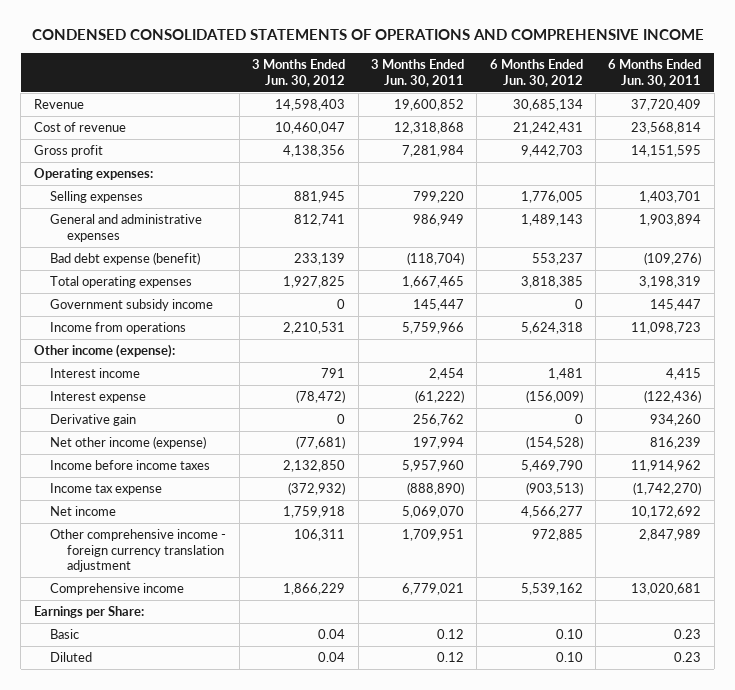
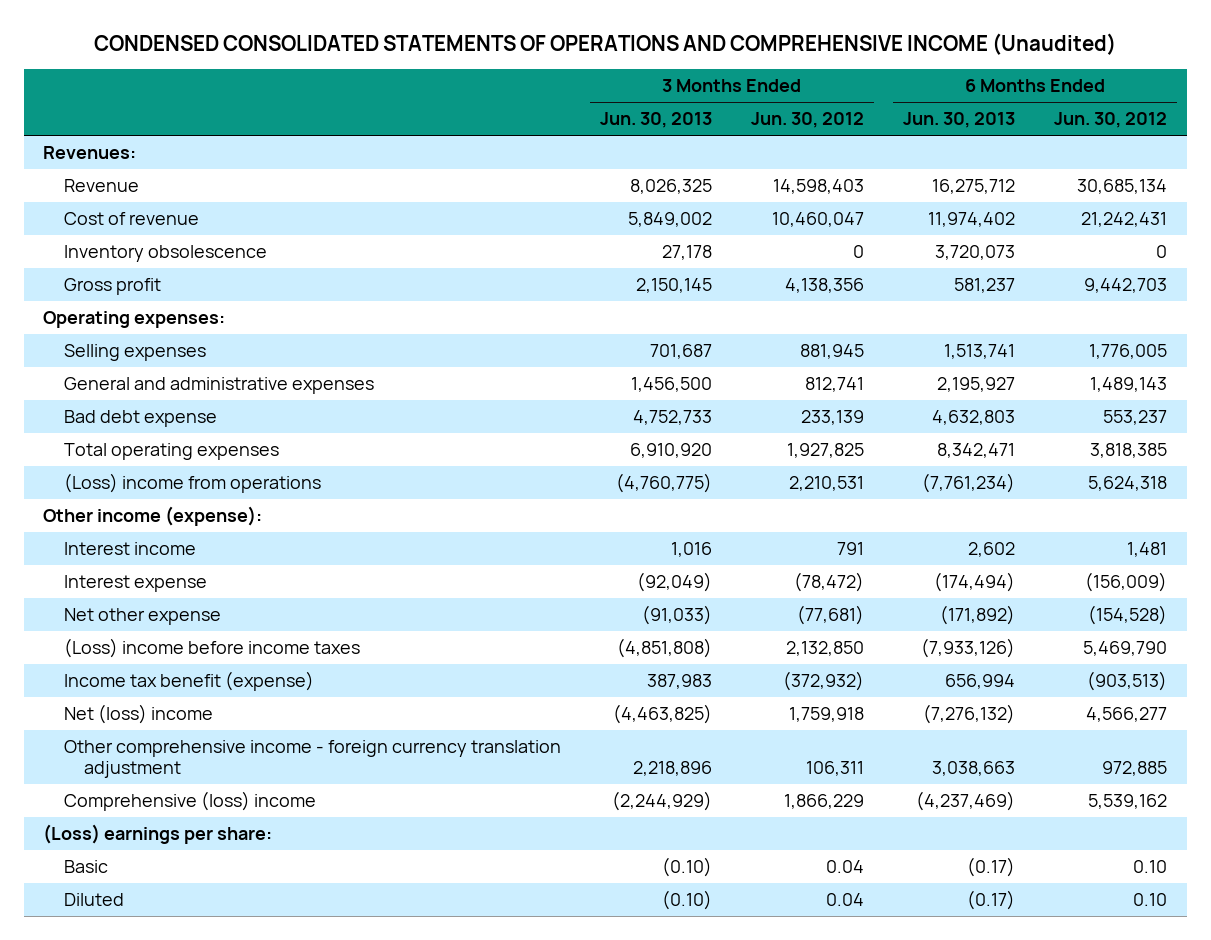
- CONDENSED CONSOLIDATED STATEMENTS OF OPERATIONS AND COMPREHENSIVE INCOME
+ CONDENSED CONSOLIDATED STATEMENTS OF OPERATIONS AND COMPREHENSIVE INCOME (Unaudited)
- | 3 Months Ended Jun. 30, 2012 | 3 Months Ended Jun. 30, 2011 | 6 Months Ended Jun. 30, 2012 | 6 Months Ended Jun. 30, 2011
+ | 3 Months Ended Jun. 30, 2013 | 3 Months Ended Jun. 30, 2012 | 6 Months Ended Jun. 30, 2013 | 6 Months Ended Jun. 30, 2012
+ Revenues:
+ Inventory obsolescence | 27,178 | 0 | 3,720,073 | 0
- Bad debt expense (benefit) | 233,139 | (118,704) | 553,237 | (109,276)
+ Bad debt expense | 4,752,733 | 233,139 | 4,632,803 | 553,237
- Government subsidy income | 0 | 145,447 | 0 | 145,447
- Income from operations | 2,210,531 | 5,759,966 | 5,624,318 | 11,098,723
+ (Loss) income from operations | (4,760,775) | 2,210,531 | (7,761,234) | 5,624,318
- Derivative gain | 0 | 256,762 | 0 | 934,260
- Net other income (expense) | (77,681) | 197,994 | (154,528) | 816,239
- Income before income taxes | 2,132,850 | 5,957,960 | 5,469,790 | 11,914,962
- Income tax expense | (372,932) | (888,890) | (903,513) | (1,742,270)
- Net income | 1,759,918 | 5,069,070 | 4,566,277 | 10,172,692
+ Net other expense | (91,033) | (77,681) | (171,892) | (154,528)
+ (Loss) income before income taxes | (4,851,808) | 2,132,850 | (7,933,126) | 5,469,790
+ Income tax benefit (expense) | 387,983 | (372,932) | 656,994 | (903,513)
+ Net (loss) income | (4,463,825) | 1,759,918 | (7,276,132) | 4,566,277
- Comprehensive income | 1,866,229 | 6,779,021 | 5,539,162 | 13,020,681
- Earnings per Share:
+ Comprehensive (loss) income | (2,244,929) | 1,866,229 | (4,237,469) | 5,539,162
+ (Loss) earnings per share:

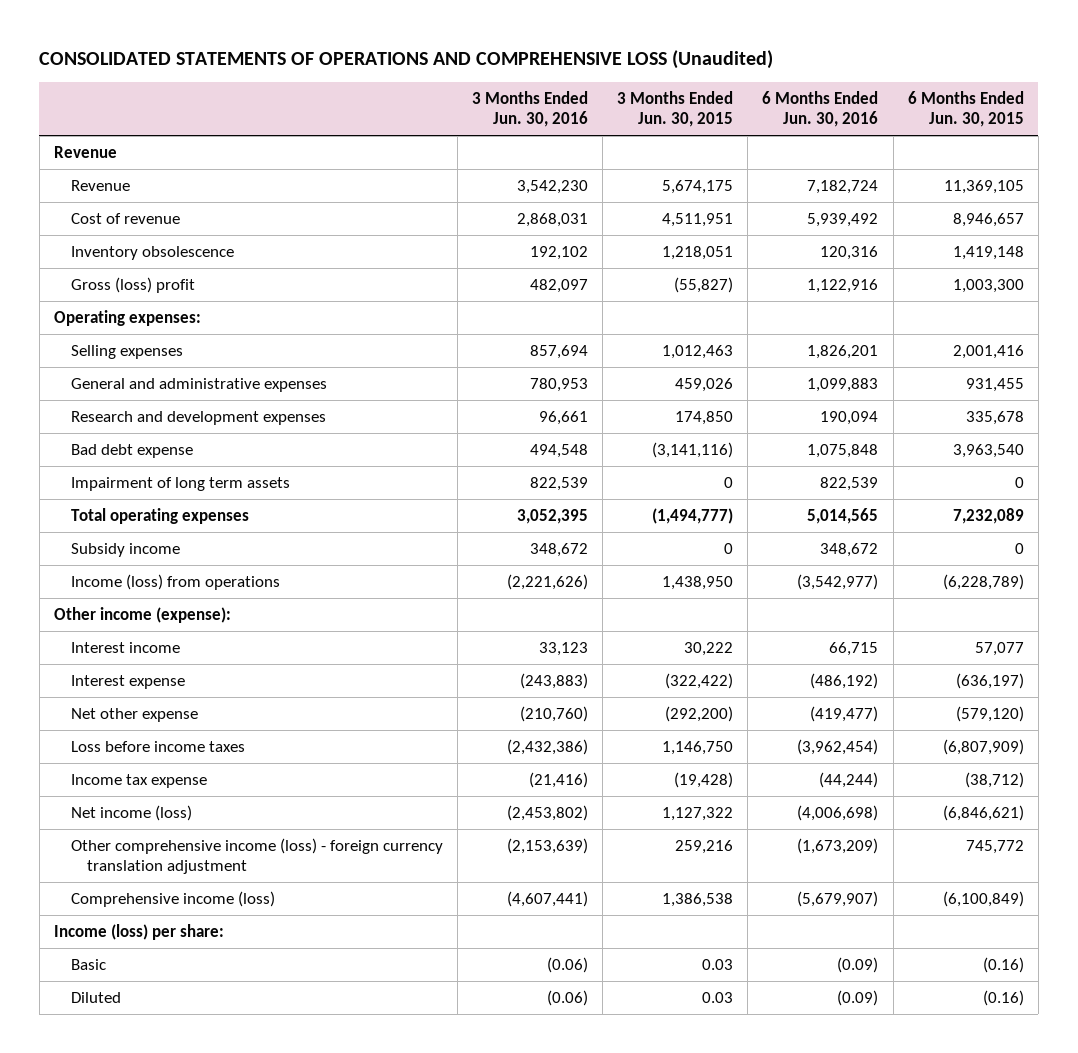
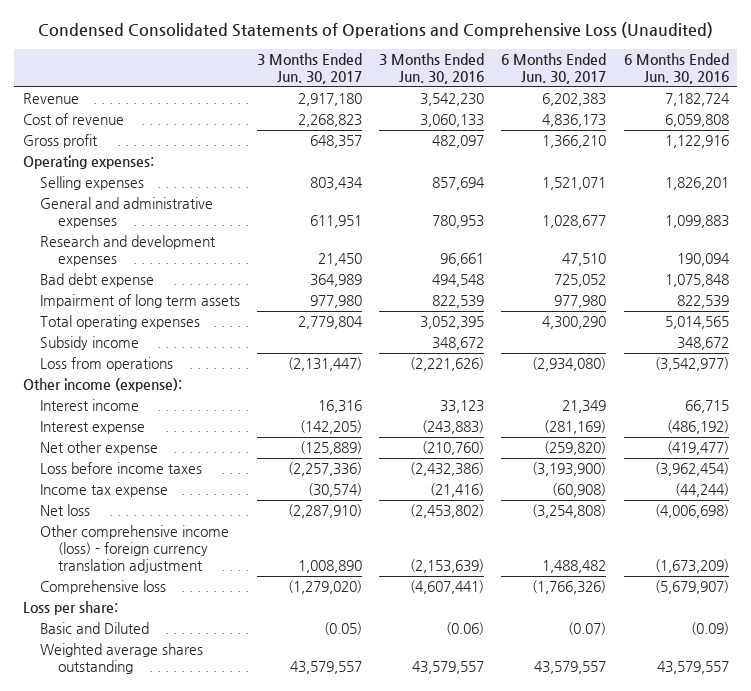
- CONSOLIDATED STATEMENTS OF OPERATIONS AND COMPREHENSIVE LOSS (Unaudited)
+ Condensed Consolidated Statements of Operations and Comprehensive Loss (Unaudited)
- | 3 Months Ended Jun. 30, 2016 | 3 Months Ended Jun. 30, 2015 | 6 Months Ended Jun. 30, 2016 | 6 Months Ended Jun. 30, 2015
+ | 3 Months Ended Jun. 30, 2017 | 3 Months Ended Jun. 30, 2016 | 6 Months Ended Jun. 30, 2017 | 6 Months Ended Jun. 30, 2016
- Revenue
- Cost of revenue | 2,868,031 | 4,511,951 | 5,939,492 | 8,946,657
- Inventory obsolescence | 192,102 | 1,218,051 | 120,316 | 1,419,148
- Gross (loss) profit | 482,097 | (55,827) | 1,122,916 | 1,003,300
+ Cost of revenue | 2,268,823 | 3,060,133 | 4,836,173 | 6,059,808
+ Gross profit | 648,357 | 482,097 | 1,366,210 | 1,122,916
- Income (loss) from operations | (2,221,626) | 1,438,950 | (3,542,977) | (6,228,789)
+ Loss from operations | (2,131,447) | (2,221,626) | (2,934,080) | (3,542,977)
- Net income (loss) | (2,453,802) | 1,127,322 | (4,006,698) | (6,846,621)
+ Net loss | (2,287,910) | (2,453,802) | (3,254,808) | (4,006,698)
- Comprehensive income (loss) | (4,607,441) | 1,386,538 | (5,679,907) | (6,100,849)
- Income (loss) per share:
- Basic | (0.06) | 0.03 | (0.09) | (0.16)
- Diluted | (0.06) | 0.03 | (0.09) | (0.16)
+ Comprehensive loss | (1,279,020) | (4,607,441) | (1,766,326) | (5,679,907)
+ Loss per share:
+ Basic and Diluted | (0.05) | (0.06) | (0.07) | (0.09)
+ Weighted average shares outstanding | 43,579,557 | 43,579,557 | 43,579,557 | 43,579,557

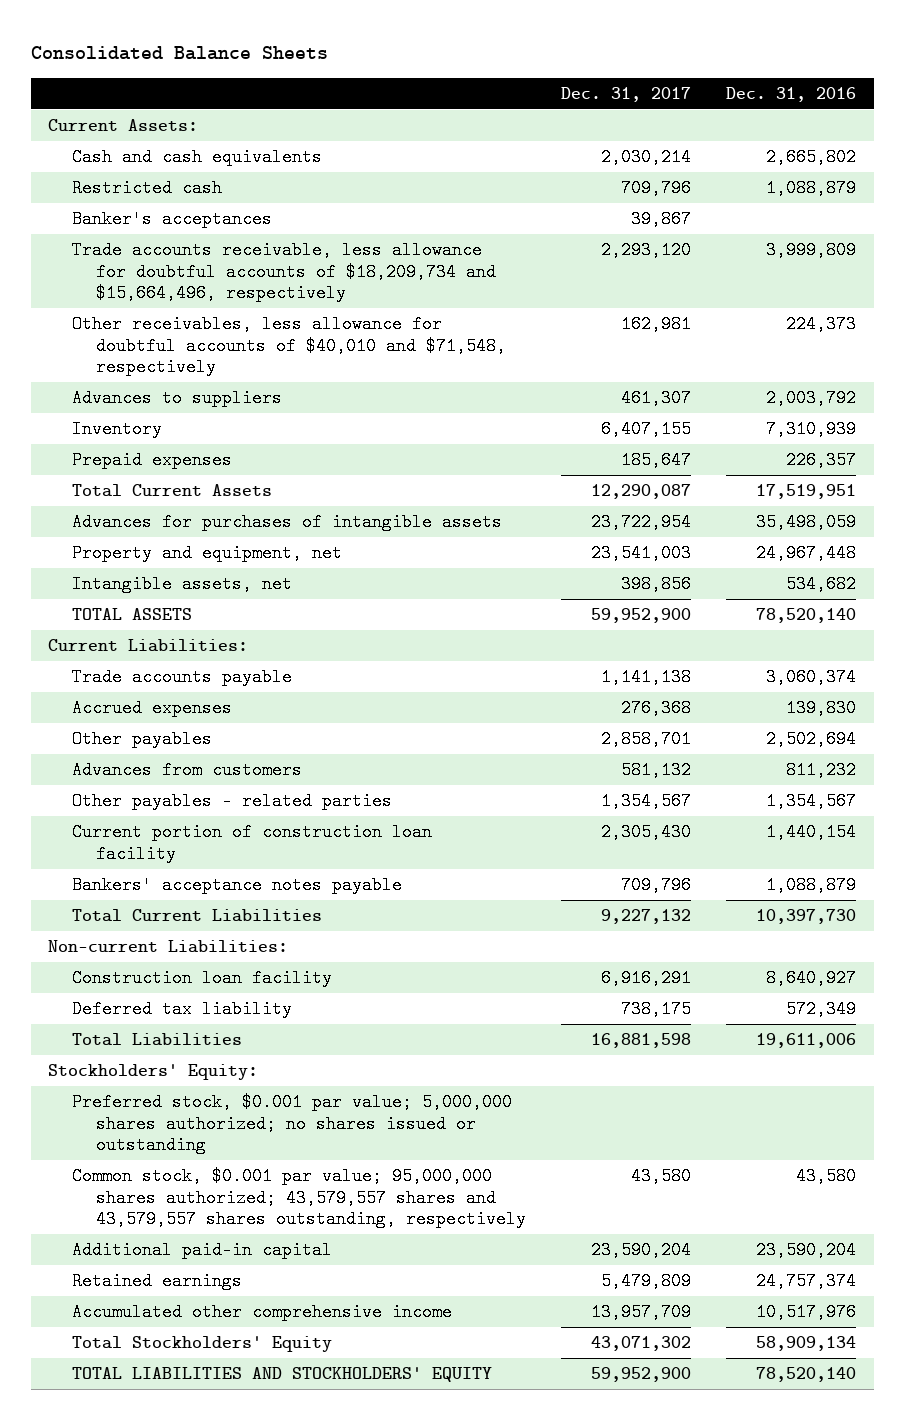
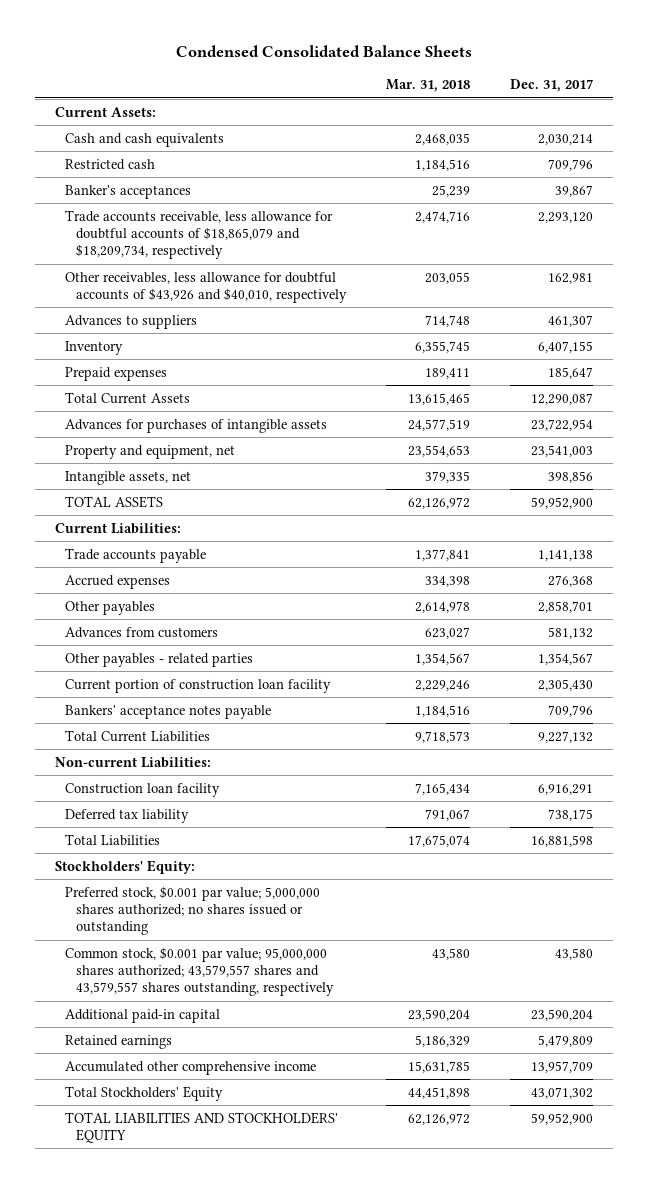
- Consolidated Balance Sheets
+ Condensed Consolidated Balance Sheets
- | Dec. 31, 2017 | Dec. 31, 2016
+ | Mar. 31, 2018 | Dec. 31, 2017
- Trade accounts receivable, less allowance for doubtful accounts of $18,209,734 and $15,664,496, respectively | 2,293,120 | 3,999,809
- Other receivables, less allowance for doubtful accounts of $40,010 and $71,548, respectively | 162,981 | 224,373
+ Trade accounts receivable, less allowance for doubtful accounts of $18,865,079 and $18,209,734, respectively | 2,474,716 | 2,293,120
+ Other receivables, less allowance for doubtful accounts of $43,926 and $40,010, respectively | 203,055 | 162,981

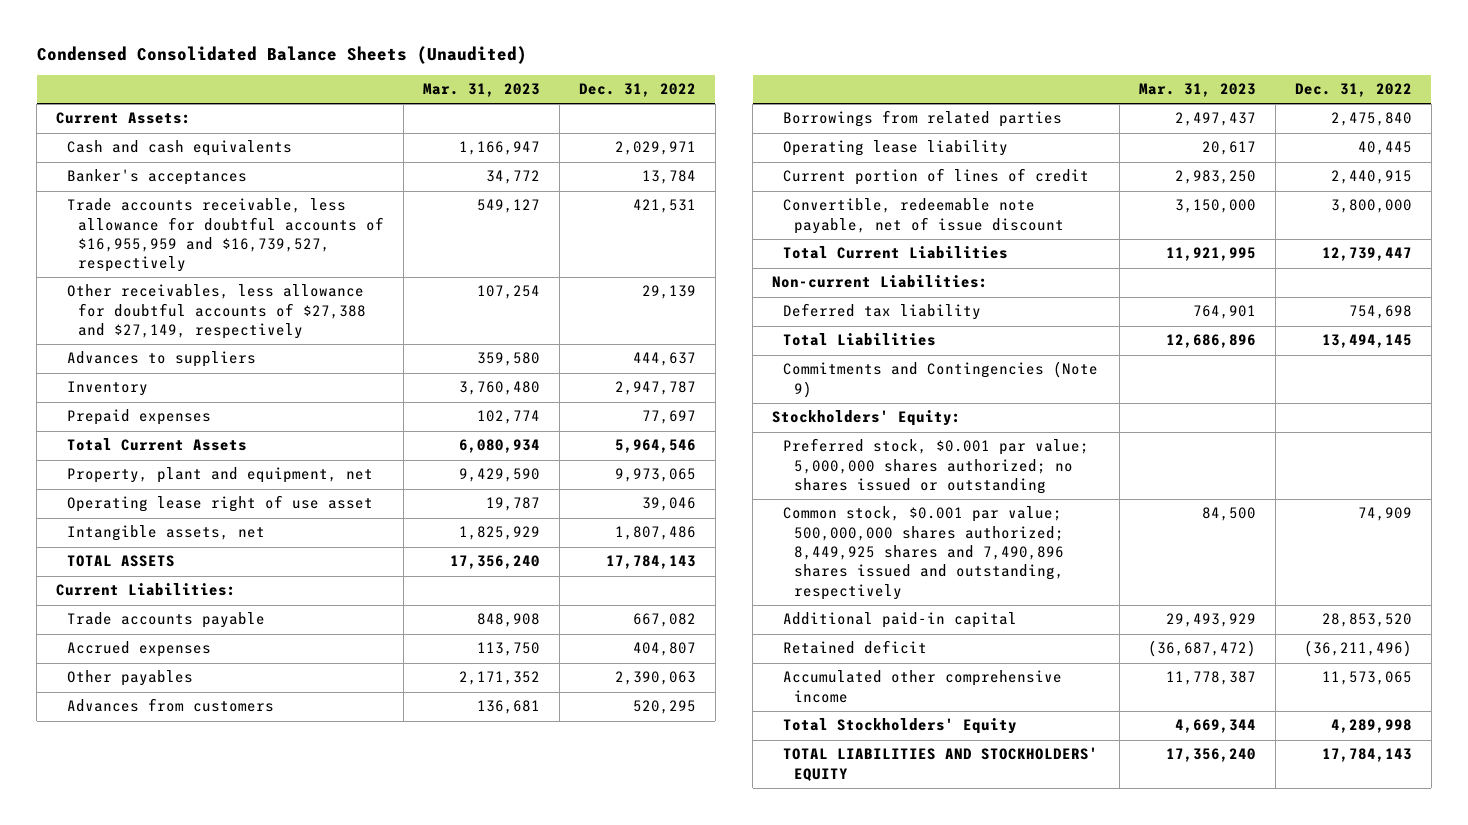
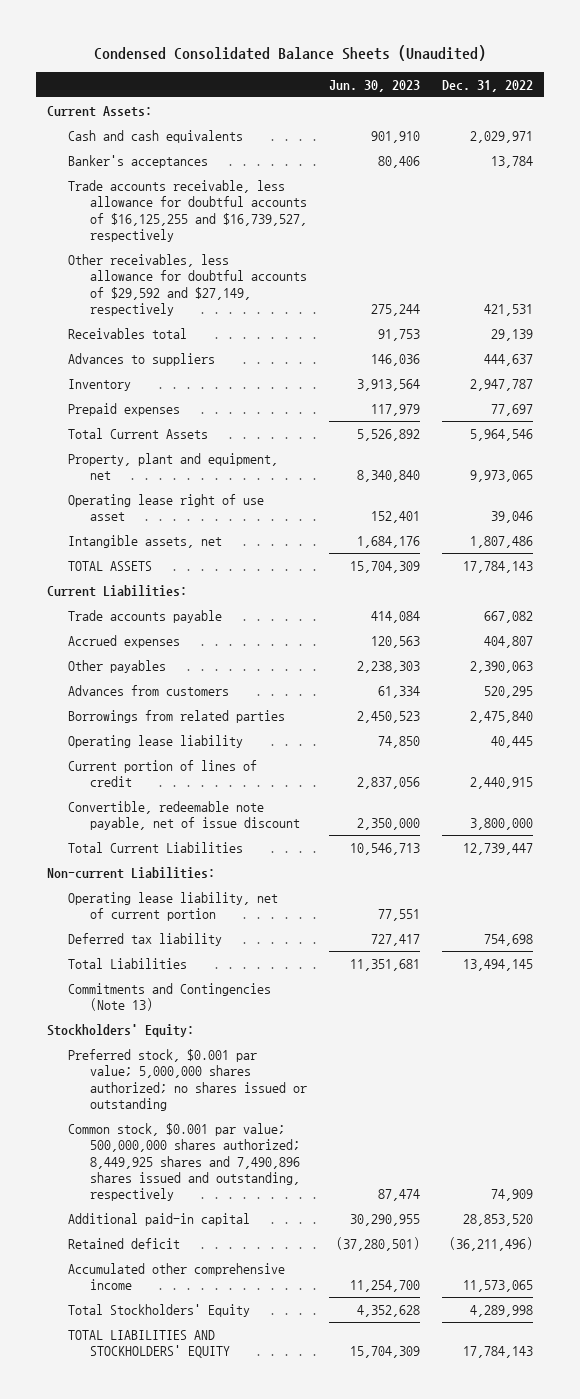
- | Mar. 31, 2023 | Dec. 31, 2022
+ | Jun. 30, 2023 | Dec. 31, 2022
- Trade accounts receivable, less allowance for doubtful accounts of $16,955,959 and $16,739,527, respectively | 549,127 | 421,531
- Other receivables, less allowance for doubtful accounts of $27,388 and $27,149, respectively | 107,254 | 29,139
+ Trade accounts receivable, less allowance for doubtful accounts of $16,125,255 and $16,739,527, respectively
+ Other receivables, less allowance for doubtful accounts of $29,592 and $27,149, respectively | 275,244 | 421,531
+ Receivables total | 91,753 | 29,139
+ Operating lease liability, net of current portion | 77,551 |
- Commitments and Contingencies (Note 9)
+ Commitments and Contingencies (Note 13)

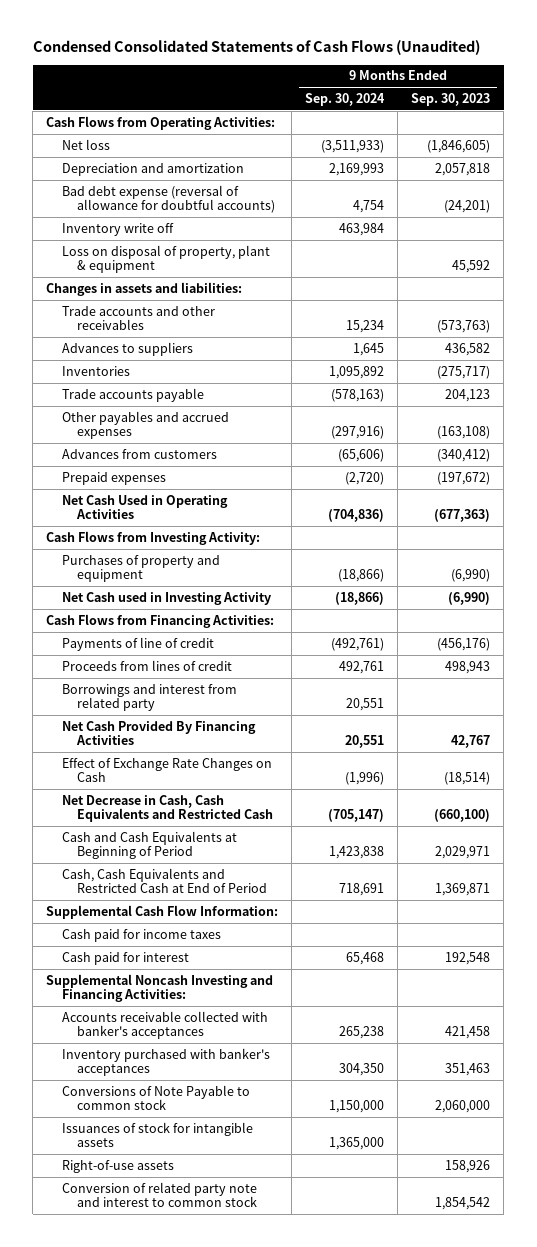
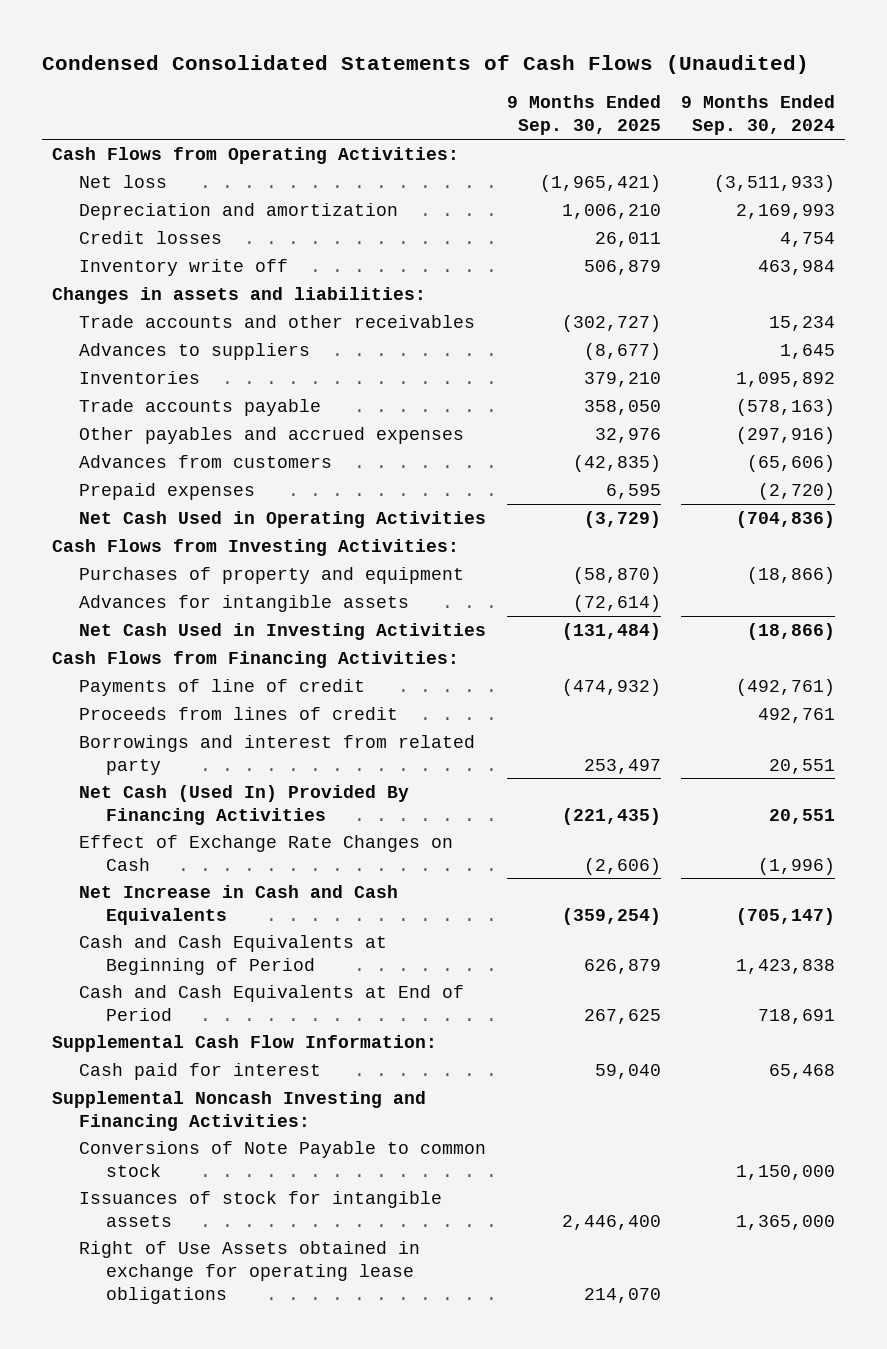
- | 9 Months Ended Sep. 30, 2024 | 9 Months Ended Sep. 30, 2023
+ | 9 Months Ended Sep. 30, 2025 | 9 Months Ended Sep. 30, 2024
- Bad debt expense (reversal of allowance for doubtful accounts) | 4,754 | (24,201)
+ Credit losses | 26,011 | 4,754
- Loss on disposal of property, plant & equipment | | 45,592
- Cash Flows from Investing Activity:
+ Cash Flows from Investing Activities:
- Net Cash used in Investing Activity | (18,866) | (6,990)
+ Advances for intangible assets | (72,614) |
+ Net Cash Used in Investing Activities | (131,484) | (18,866)
- Net Cash Provided By Financing Activities | 20,551 | 42,767
+ Net Cash (Used In) Provided By Financing Activities | (221,435) | 20,551
- Net Decrease in Cash, Cash Equivalents and Restricted Cash | (705,147) | (660,100)
+ Net Increase in Cash and Cash Equivalents | (359,254) | (705,147)
- Cash, Cash Equivalents and Restricted Cash at End of Period | 718,691 | 1,369,871
+ Cash and Cash Equivalents at End of Period | 267,625 | 718,691
- Cash paid for income taxes
- Accounts receivable collected with banker's acceptances | 265,238 | 421,458
- Inventory purchased with banker's acceptances | 304,350 | 351,463
- Right-of-use assets | | 158,926
- Conversion of related party note and interest to common stock | | 1,854,542
+ Right of Use Assets obtained in exchange for operating lease obligations | 214,070 |

